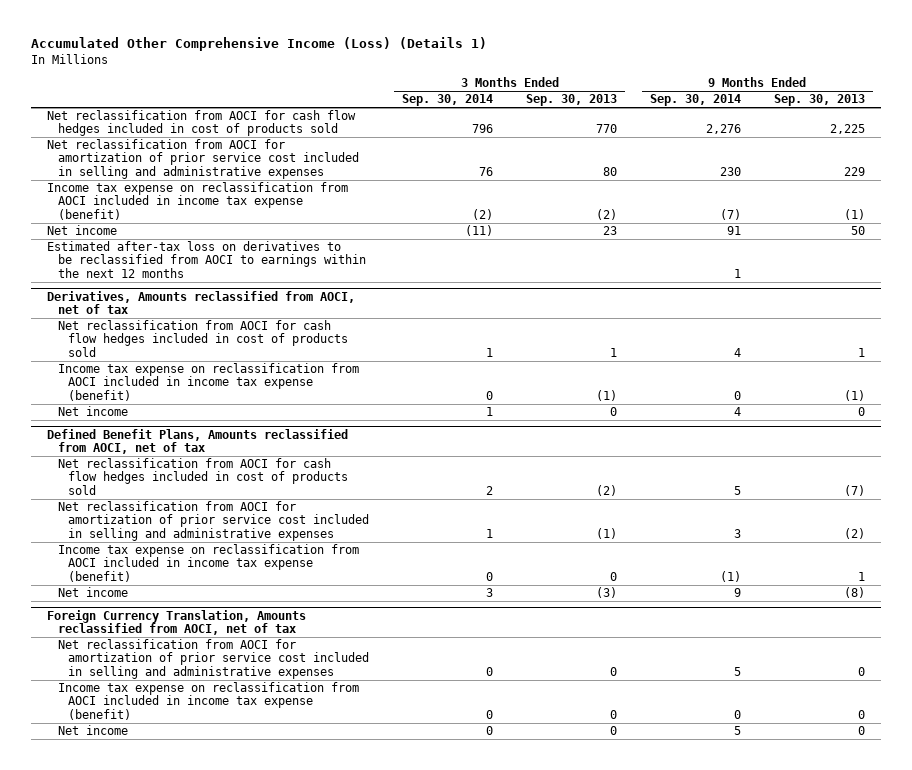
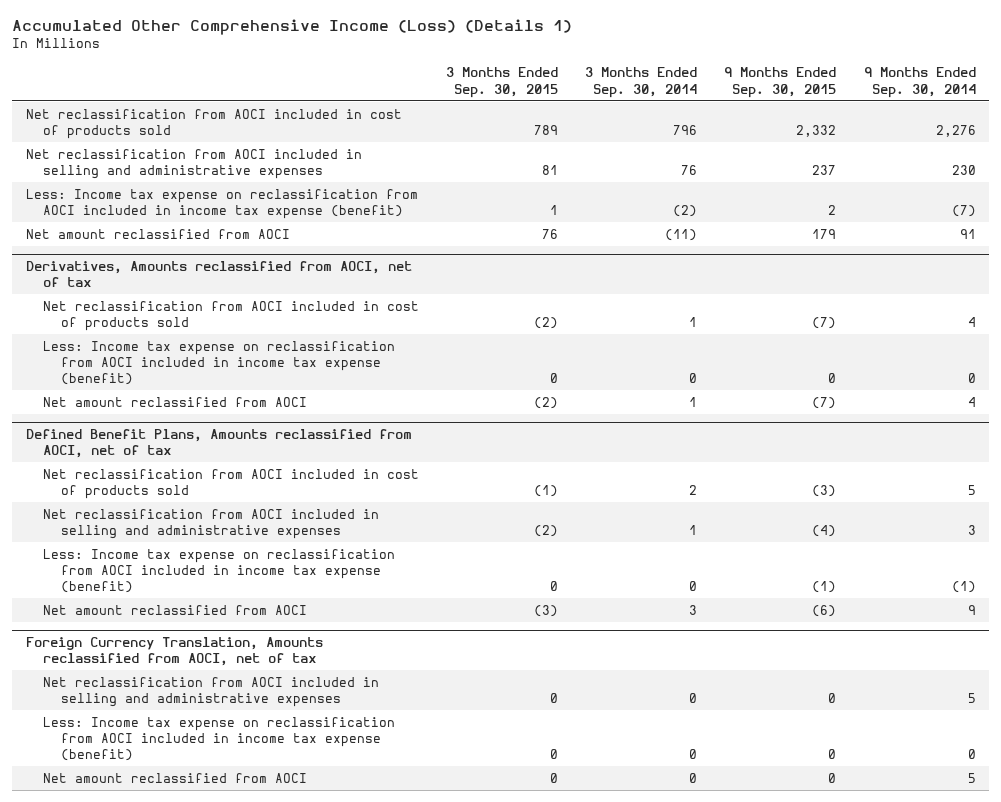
- | 3 Months Ended Sep. 30, 2014 | 3 Months Ended Sep. 30, 2013 | 9 Months Ended Sep. 30, 2014 | 9 Months Ended Sep. 30, 2013
+ | 3 Months Ended Sep. 30, 2015 | 3 Months Ended Sep. 30, 2014 | 9 Months Ended Sep. 30, 2015 | 9 Months Ended Sep. 30, 2014
- Net reclassification from AOCI for cash flow hedges included in cost of products sold | 796 | 770 | 2,276 | 2,225
- Net reclassification from AOCI for amortization of prior service cost included in selling and administrative expenses | 76 | 80 | 230 | 229
- Income tax expense on reclassification from AOCI included in income tax expense (benefit) | (2) | (2) | (7) | (1)
- Net income | (11) | 23 | 91 | 50
- Estimated after-tax loss on derivatives to be reclassified from AOCI to earnings within the next 12 months | | | 1 |
+ Net reclassification from AOCI included in cost of products sold | 789 | 796 | 2,332 | 2,276
+ Net reclassification from AOCI included in selling and administrative expenses | 81 | 76 | 237 | 230
+ Less: Income tax expense on reclassification from AOCI included in income tax expense (benefit) | 1 | (2) | 2 | (7)
+ Net amount reclassified from AOCI | 76 | (11) | 179 | 91
@ Derivatives, Amounts reclassified from AOCI, net of tax
- Net reclassification from AOCI for cash flow hedges included in cost of products sold | 1 | 1 | 4 | 1
- Income tax expense on reclassification from AOCI included in income tax expense (benefit) | 0 | (1) | 0 | (1)
- Net income | 1 | 0 | 4 | 0
+ Net reclassification from AOCI included in cost of products sold | (2) | 1 | (7) | 4
+ Less: Income tax expense on reclassification from AOCI included in income tax expense (benefit) | 0 | 0 | 0 | 0
+ Net amount reclassified from AOCI | (2) | 1 | (7) | 4
@ Defined Benefit Plans, Amounts reclassified from AOCI, net of tax
- Net reclassification from AOCI for cash flow hedges included in cost of products sold | 2 | (2) | 5 | (7)
- Net reclassification from AOCI for amortization of prior service cost included in selling and administrative expenses | 1 | (1) | 3 | (2)
- Income tax expense on reclassification from AOCI included in income tax expense (benefit) | 0 | 0 | (1) | 1
- Net income | 3 | (3) | 9 | (8)
+ Net reclassification from AOCI included in cost of products sold | (1) | 2 | (3) | 5
+ Net reclassification from AOCI included in selling and administrative expenses | (2) | 1 | (4) | 3
+ Less: Income tax expense on reclassification from AOCI included in income tax expense (benefit) | 0 | 0 | (1) | (1)
+ Net amount reclassified from AOCI | (3) | 3 | (6) | 9
@ Foreign Currency Translation, Amounts reclassified from AOCI, net of tax
- Net reclassification from AOCI for amortization of prior service cost included in selling and administrative expenses | 0 | 0 | 5 | 0
- Income tax expense on reclassification from AOCI included in income tax expense (benefit) | 0 | 0 | 0 | 0
- Net income | 0 | 0 | 5 | 0
+ Net reclassification from AOCI included in selling and administrative expenses | 0 | 0 | 0 | 5
+ Less: Income tax expense on reclassification from AOCI included in income tax expense (benefit) | 0 | 0 | 0 | 0
+ Net amount reclassified from AOCI | 0 | 0 | 0 | 5

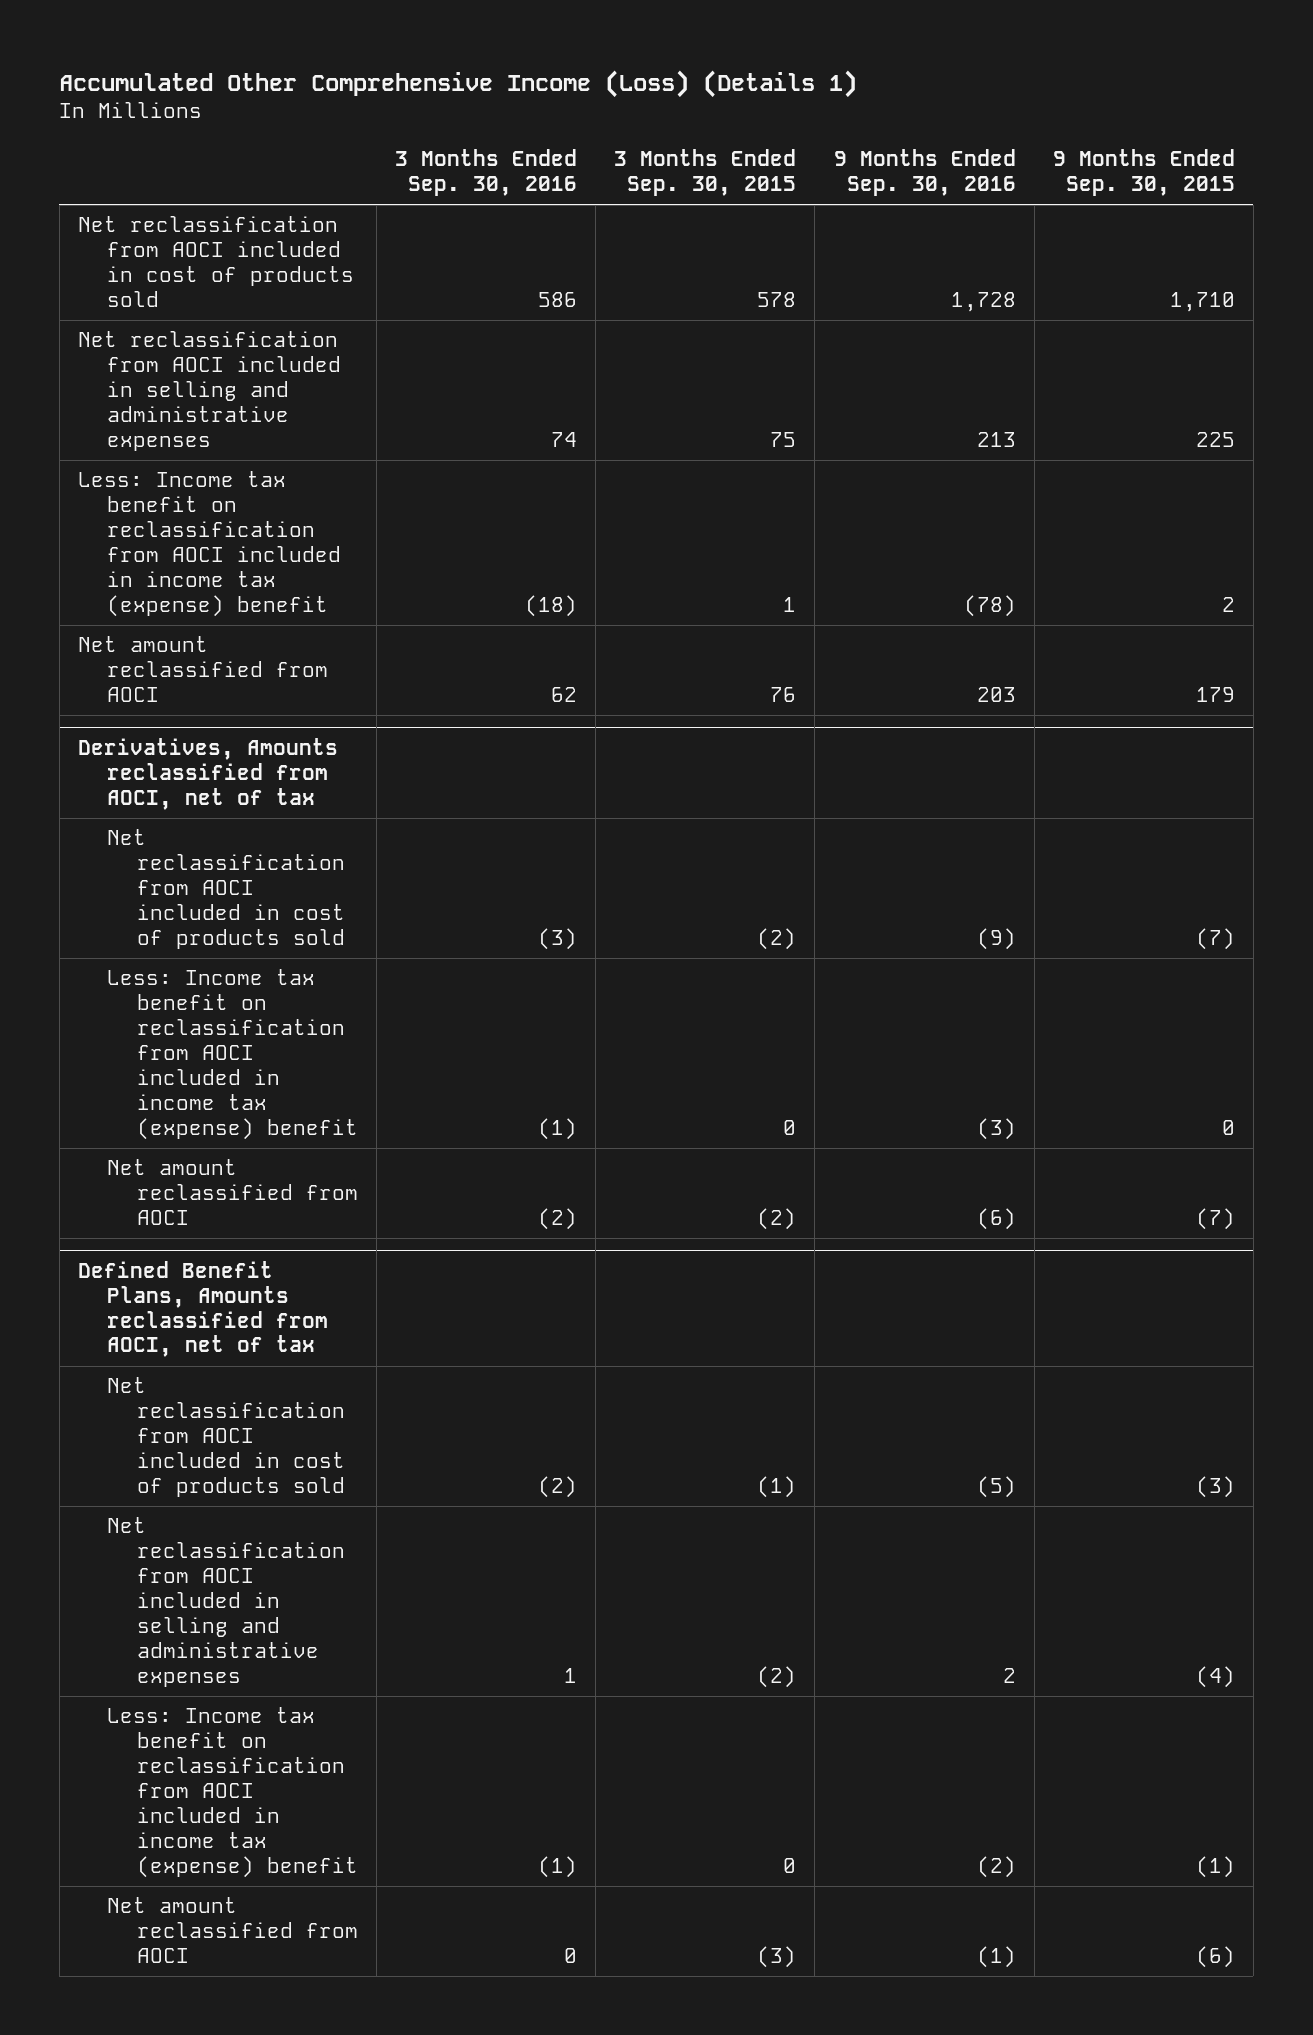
- | 3 Months Ended Sep. 30, 2015 | 3 Months Ended Sep. 30, 2014 | 9 Months Ended Sep. 30, 2015 | 9 Months Ended Sep. 30, 2014
+ | 3 Months Ended Sep. 30, 2016 | 3 Months Ended Sep. 30, 2015 | 9 Months Ended Sep. 30, 2016 | 9 Months Ended Sep. 30, 2015
- Net reclassification from AOCI included in cost of products sold | 789 | 796 | 2,332 | 2,276
- Net reclassification from AOCI included in selling and administrative expenses | 81 | 76 | 237 | 230
- Less: Income tax expense on reclassification from AOCI included in income tax expense (benefit) | 1 | (2) | 2 | (7)
+ Net reclassification from AOCI included in cost of products sold | 586 | 578 | 1,728 | 1,710
+ Net reclassification from AOCI included in selling and administrative expenses | 74 | 75 | 213 | 225
+ Less: Income tax benefit on reclassification from AOCI included in income tax (expense) benefit | (18) | 1 | (78) | 2
@ Derivatives, Amounts reclassified from AOCI, net of tax
- Less: Income tax expense on reclassification from AOCI included in income tax expense (benefit) | 0 | 0 | 0 | 0
+ Less: Income tax benefit on reclassification from AOCI included in income tax (expense) benefit | (1) | 0 | (3) | 0
@ Defined Benefit Plans, Amounts reclassified from AOCI, net of tax
- Less: Income tax expense on reclassification from AOCI included in income tax expense (benefit) | 0 | 0 | (1) | (1)
+ Less: Income tax benefit on reclassification from AOCI included in income tax (expense) benefit | (1) | 0 | (2) | (1)
- Foreign Currency Translation, Amounts reclassified from AOCI, net of tax
- Net reclassification from AOCI included in selling and administrative expenses | 0 | 0 | 0 | 5
- Less: Income tax expense on reclassification from AOCI included in income tax expense (benefit) | 0 | 0 | 0 | 0
- Net amount reclassified from AOCI | 0 | 0 | 0 | 5

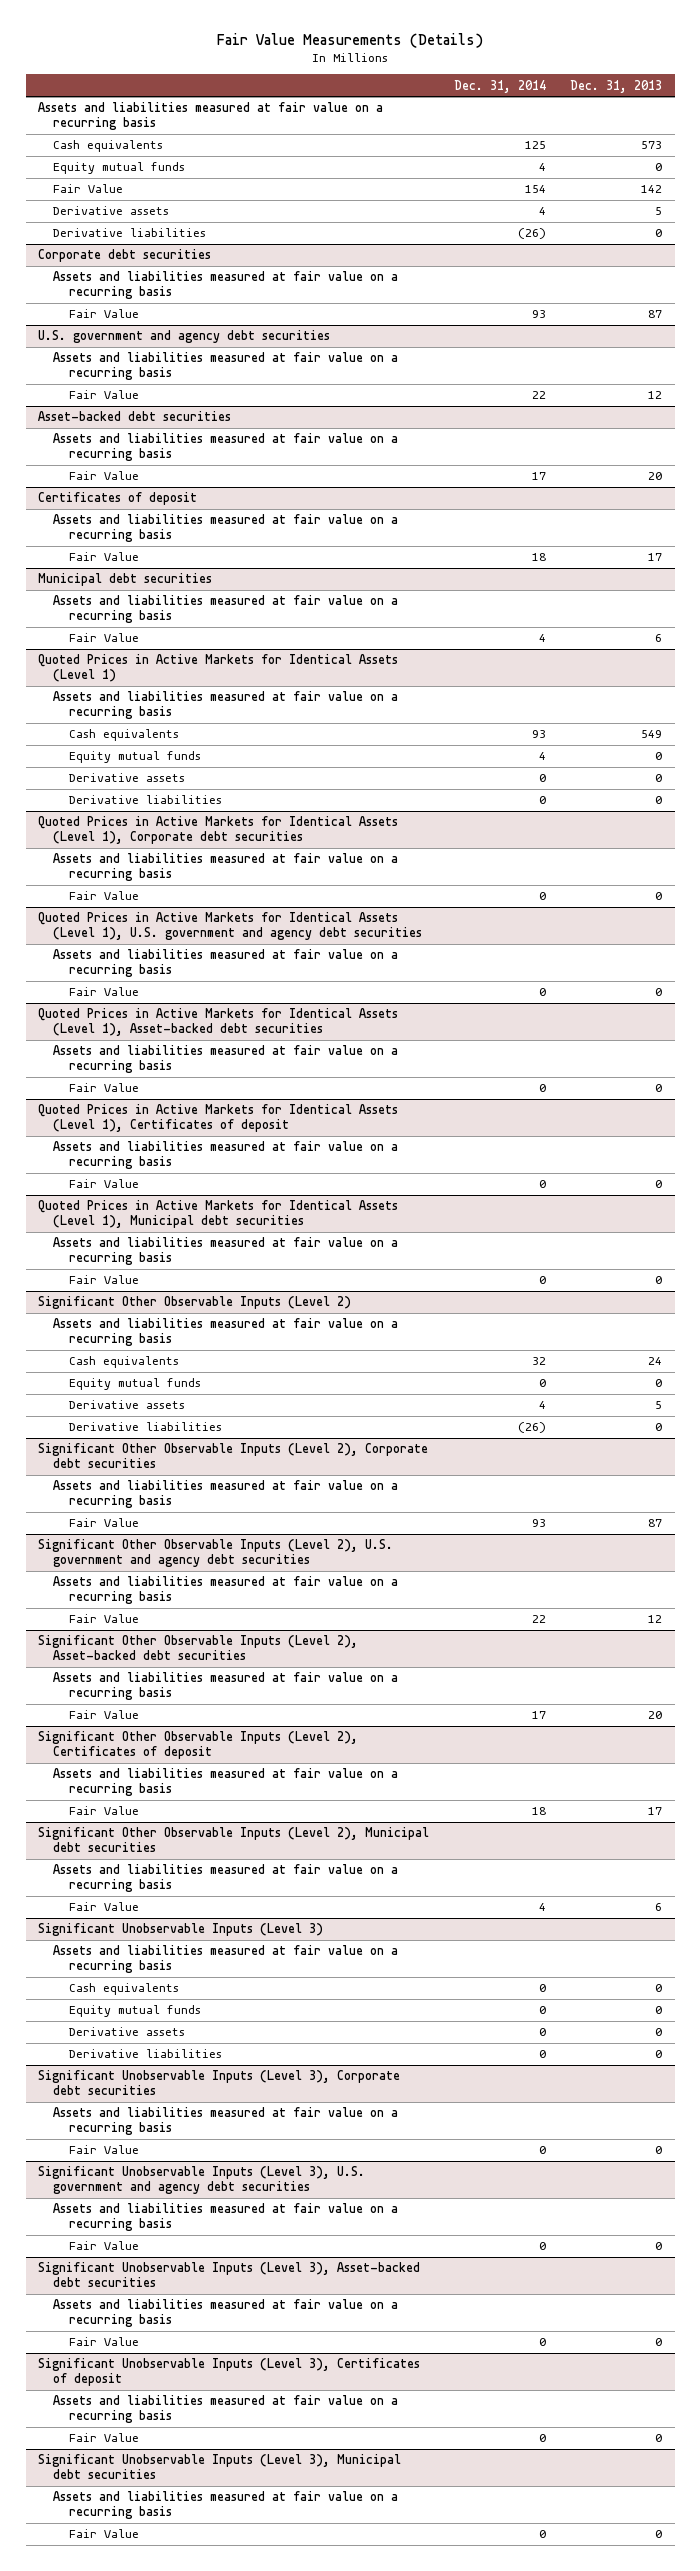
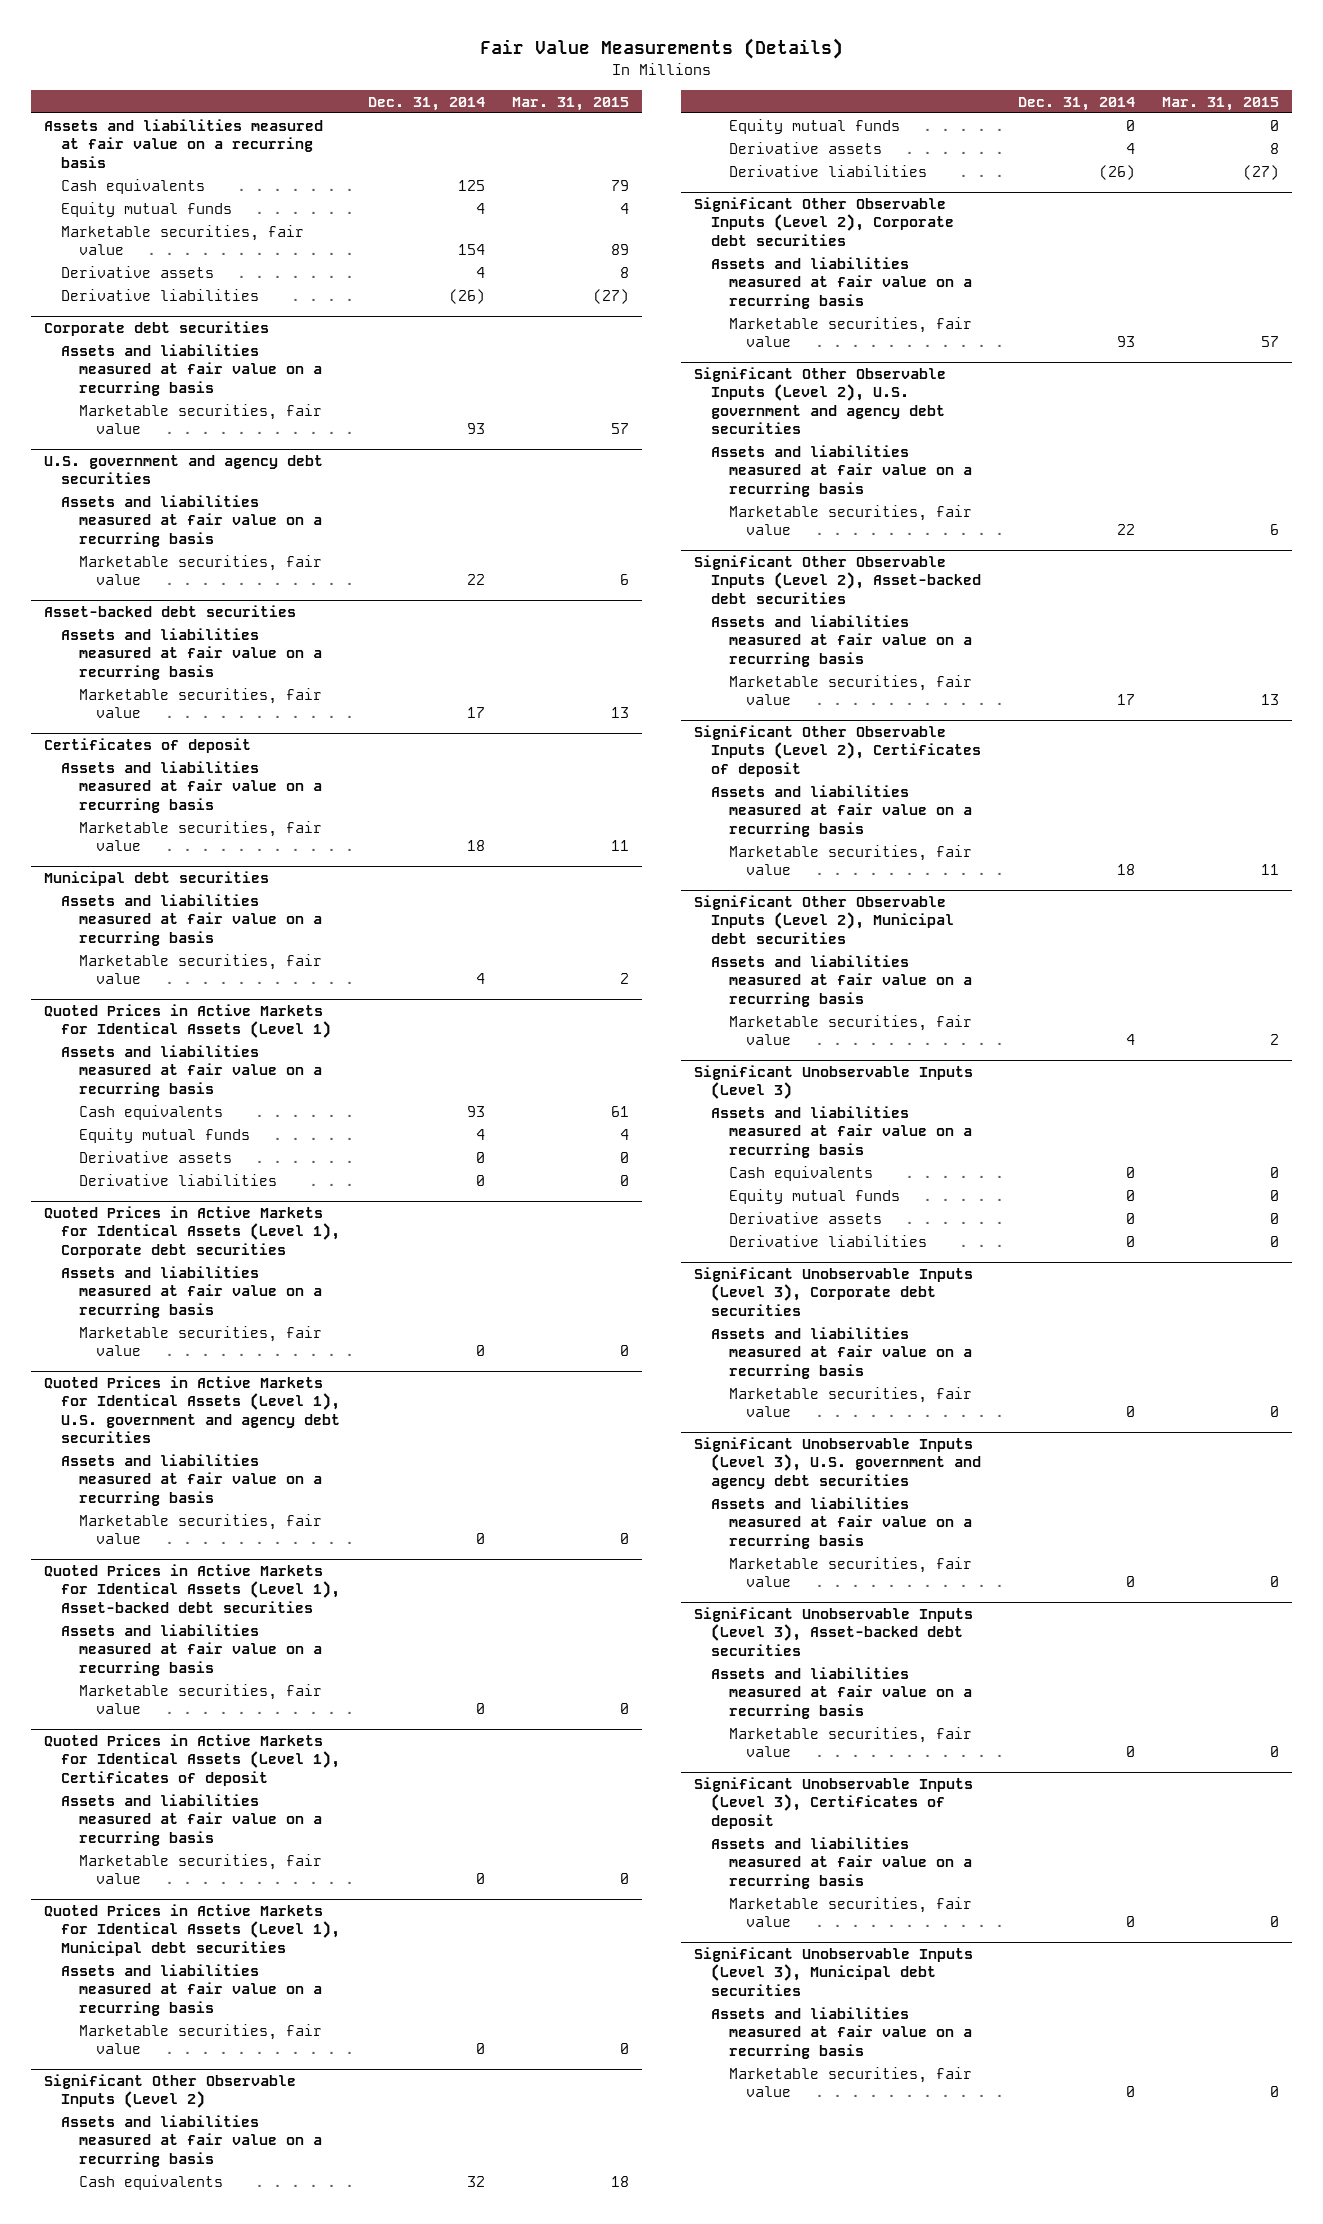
- | Dec. 31, 2014 | Dec. 31, 2013
+ | Dec. 31, 2014 | Mar. 31, 2015
- Fair Value | 154 | 142
+ Marketable securities, fair value | 154 | 89
@ Corporate debt securities
- Fair Value | 93 | 87
+ Marketable securities, fair value | 93 | 57
@ U.S. government and agency debt securities
- Fair Value | 22 | 12
+ Marketable securities, fair value | 22 | 6
@ Asset-backed debt securities
- Fair Value | 17 | 20
+ Marketable securities, fair value | 17 | 13
@ Certificates of deposit
- Fair Value | 18 | 17
+ Marketable securities, fair value | 18 | 11
@ Municipal debt securities
- Fair Value | 4 | 6
+ Marketable securities, fair value | 4 | 2
@ Quoted Prices in Active Markets for Identical Assets (Level 1), Corporate debt securities
- Fair Value | 0 | 0
+ Marketable securities, fair value | 0 | 0
@ Quoted Prices in Active Markets for Identical Assets (Level 1), U.S. government and agency debt securities
- Fair Value | 0 | 0
+ Marketable securities, fair value | 0 | 0
@ Quoted Prices in Active Markets for Identical Assets (Level 1), Asset-backed debt securities
- Fair Value | 0 | 0
+ Marketable securities, fair value | 0 | 0
@ Quoted Prices in Active Markets for Identical Assets (Level 1), Certificates of deposit
- Fair Value | 0 | 0
+ Marketable securities, fair value | 0 | 0
@ Quoted Prices in Active Markets for Identical Assets (Level 1), Municipal debt securities
- Fair Value | 0 | 0
+ Marketable securities, fair value | 0 | 0
@ Significant Other Observable Inputs (Level 2), Corporate debt securities
- Fair Value | 93 | 87
+ Marketable securities, fair value | 93 | 57
@ Significant Other Observable Inputs (Level 2), U.S. government and agency debt securities
- Fair Value | 22 | 12
+ Marketable securities, fair value | 22 | 6
@ Significant Other Observable Inputs (Level 2), Asset-backed debt securities
- Fair Value | 17 | 20
+ Marketable securities, fair value | 17 | 13
@ Significant Other Observable Inputs (Level 2), Certificates of deposit
- Fair Value | 18 | 17
+ Marketable securities, fair value | 18 | 11
@ Significant Other Observable Inputs (Level 2), Municipal debt securities
- Fair Value | 4 | 6
+ Marketable securities, fair value | 4 | 2
@ Significant Unobservable Inputs (Level 3), Corporate debt securities
- Fair Value | 0 | 0
+ Marketable securities, fair value | 0 | 0
@ Significant Unobservable Inputs (Level 3), U.S. government and agency debt securities
- Fair Value | 0 | 0
+ Marketable securities, fair value | 0 | 0
@ Significant Unobservable Inputs (Level 3), Asset-backed debt securities
- Fair Value | 0 | 0
+ Marketable securities, fair value | 0 | 0
@ Significant Unobservable Inputs (Level 3), Certificates of deposit
- Fair Value | 0 | 0
+ Marketable securities, fair value | 0 | 0
@ Significant Unobservable Inputs (Level 3), Municipal debt securities
- Fair Value | 0 | 0
+ Marketable securities, fair value | 0 | 0

